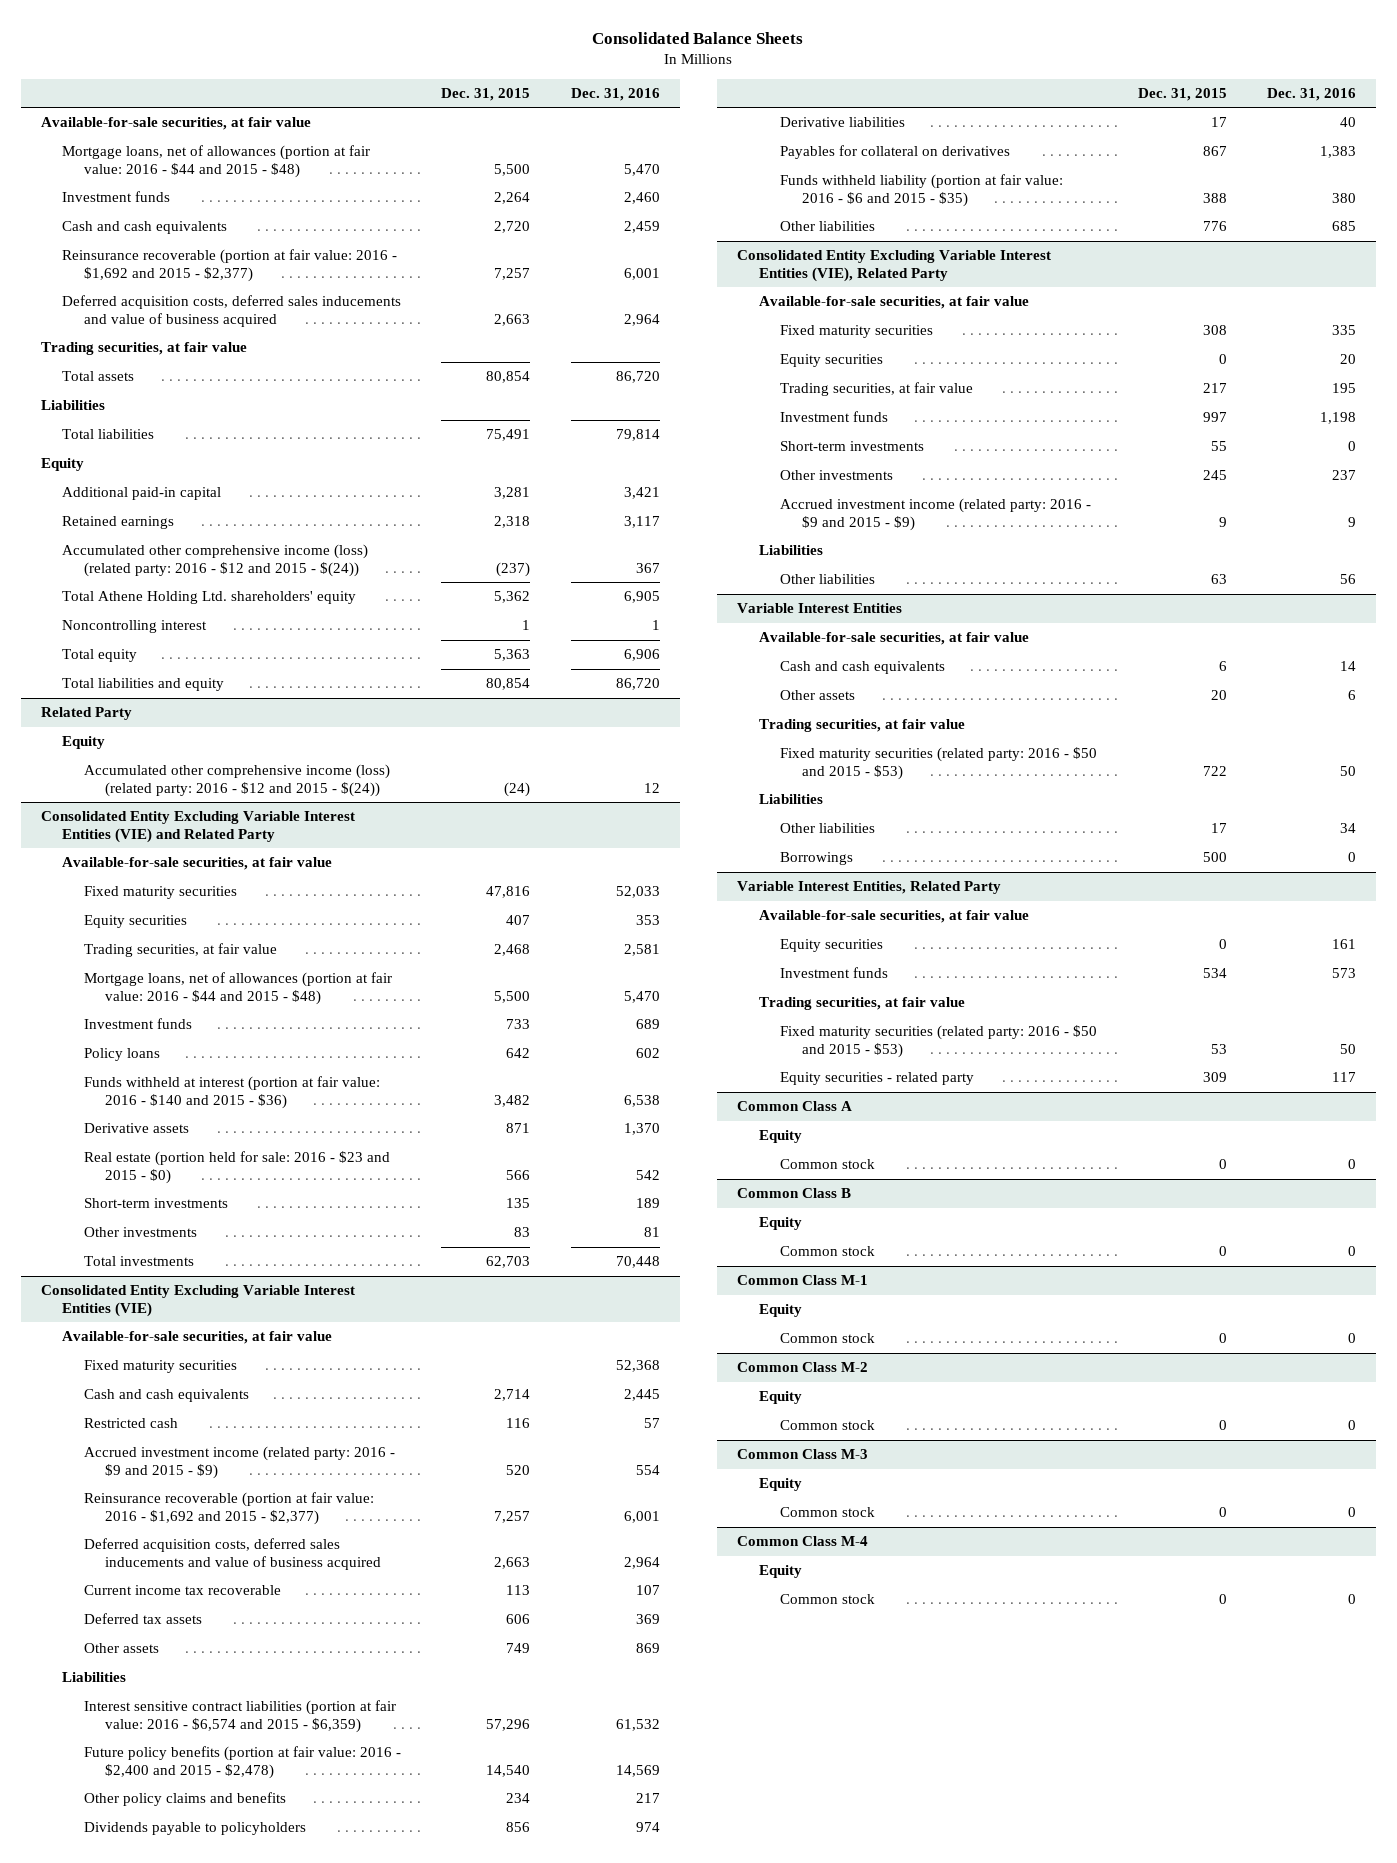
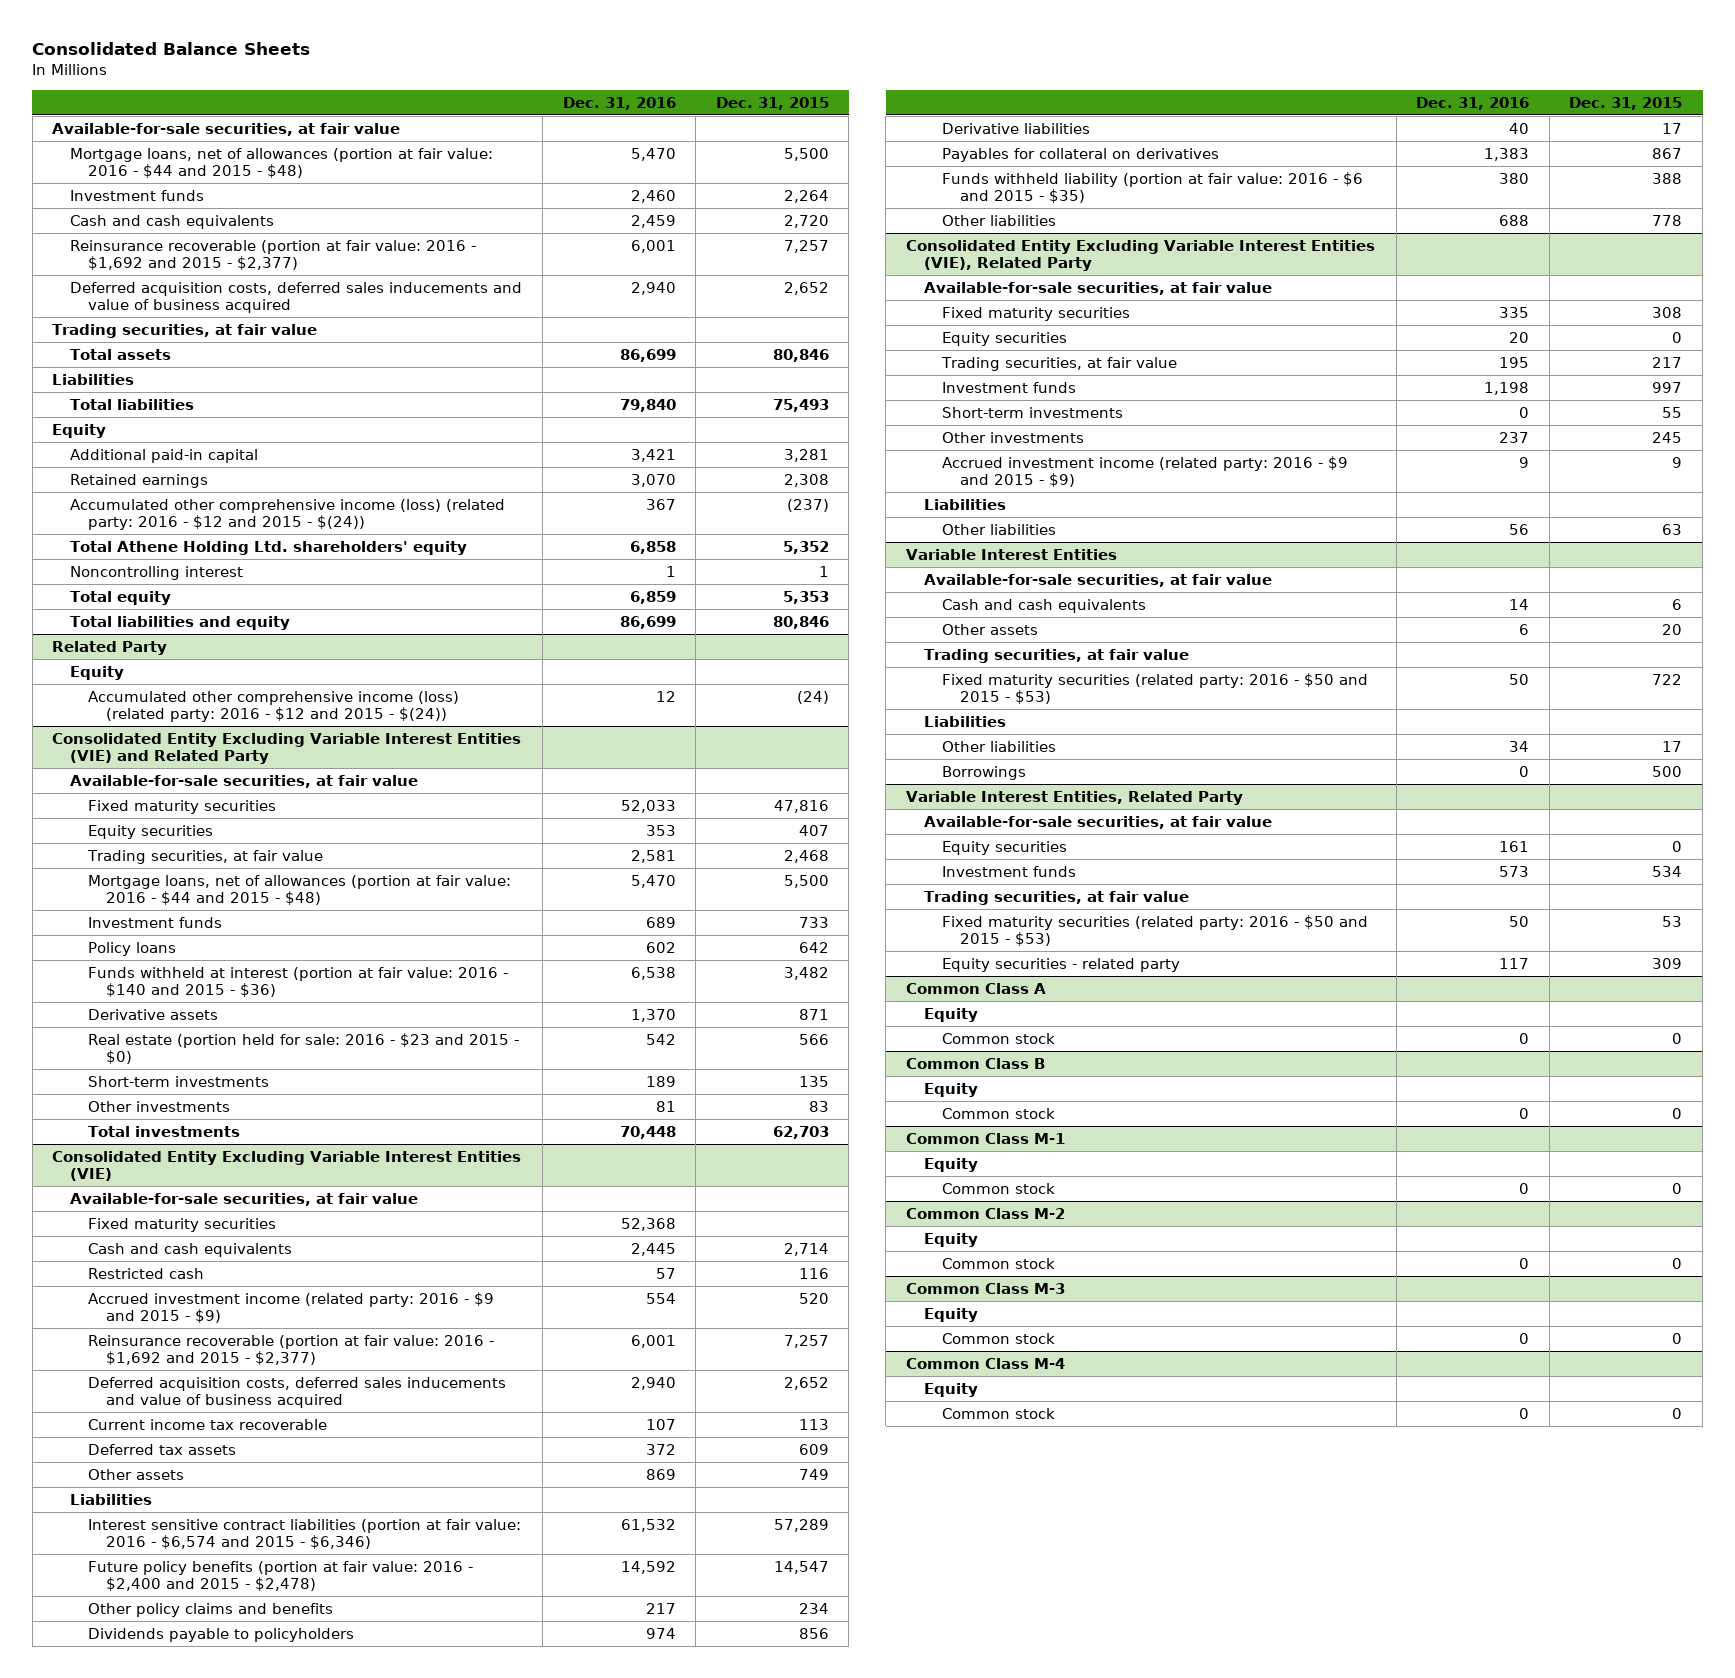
- | Dec. 31, 2015 | Dec. 31, 2016
+ | Dec. 31, 2016 | Dec. 31, 2015
- Deferred acquisition costs, deferred sales inducements and value of business acquired | 2,663 | 2,964
+ Deferred acquisition costs, deferred sales inducements and value of business acquired | 2,940 | 2,652
- Total assets | 80,854 | 86,720
+ Total assets | 86,699 | 80,846
- Total liabilities | 75,491 | 79,814
+ Total liabilities | 79,840 | 75,493
- Retained earnings | 2,318 | 3,117
+ Retained earnings | 3,070 | 2,308
- Total Athene Holding Ltd. shareholders' equity | 5,362 | 6,905
+ Total Athene Holding Ltd. shareholders' equity | 6,858 | 5,352
- Total equity | 5,363 | 6,906
- Total liabilities and equity | 80,854 | 86,720
+ Total equity | 6,859 | 5,353
+ Total liabilities and equity | 86,699 | 80,846
@ Consolidated Entity Excluding Variable Interest Entities (VIE)
- Deferred acquisition costs, deferred sales inducements and value of business acquired | 2,663 | 2,964
+ Deferred acquisition costs, deferred sales inducements and value of business acquired | 2,940 | 2,652
- Deferred tax assets | 606 | 369
+ Deferred tax assets | 372 | 609
- Interest sensitive contract liabilities (portion at fair value: 2016 - $6,574 and 2015 - $6,359) | 57,296 | 61,532
- Future policy benefits (portion at fair value: 2016 - $2,400 and 2015 - $2,478) | 14,540 | 14,569
+ Interest sensitive contract liabilities (portion at fair value: 2016 - $6,574 and 2015 - $6,346) | 61,532 | 57,289
+ Future policy benefits (portion at fair value: 2016 - $2,400 and 2015 - $2,478) | 14,592 | 14,547
- Other liabilities | 776 | 685
+ Other liabilities | 688 | 778

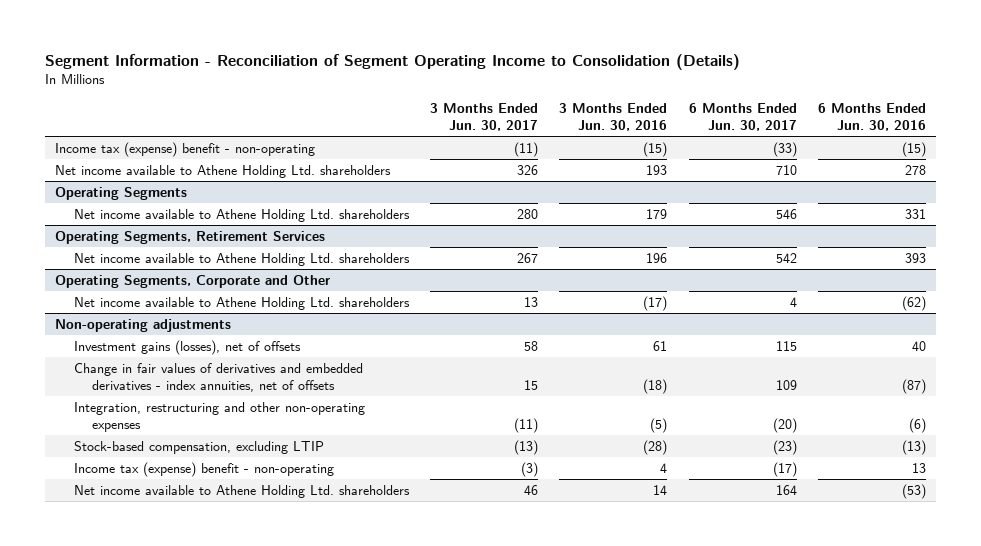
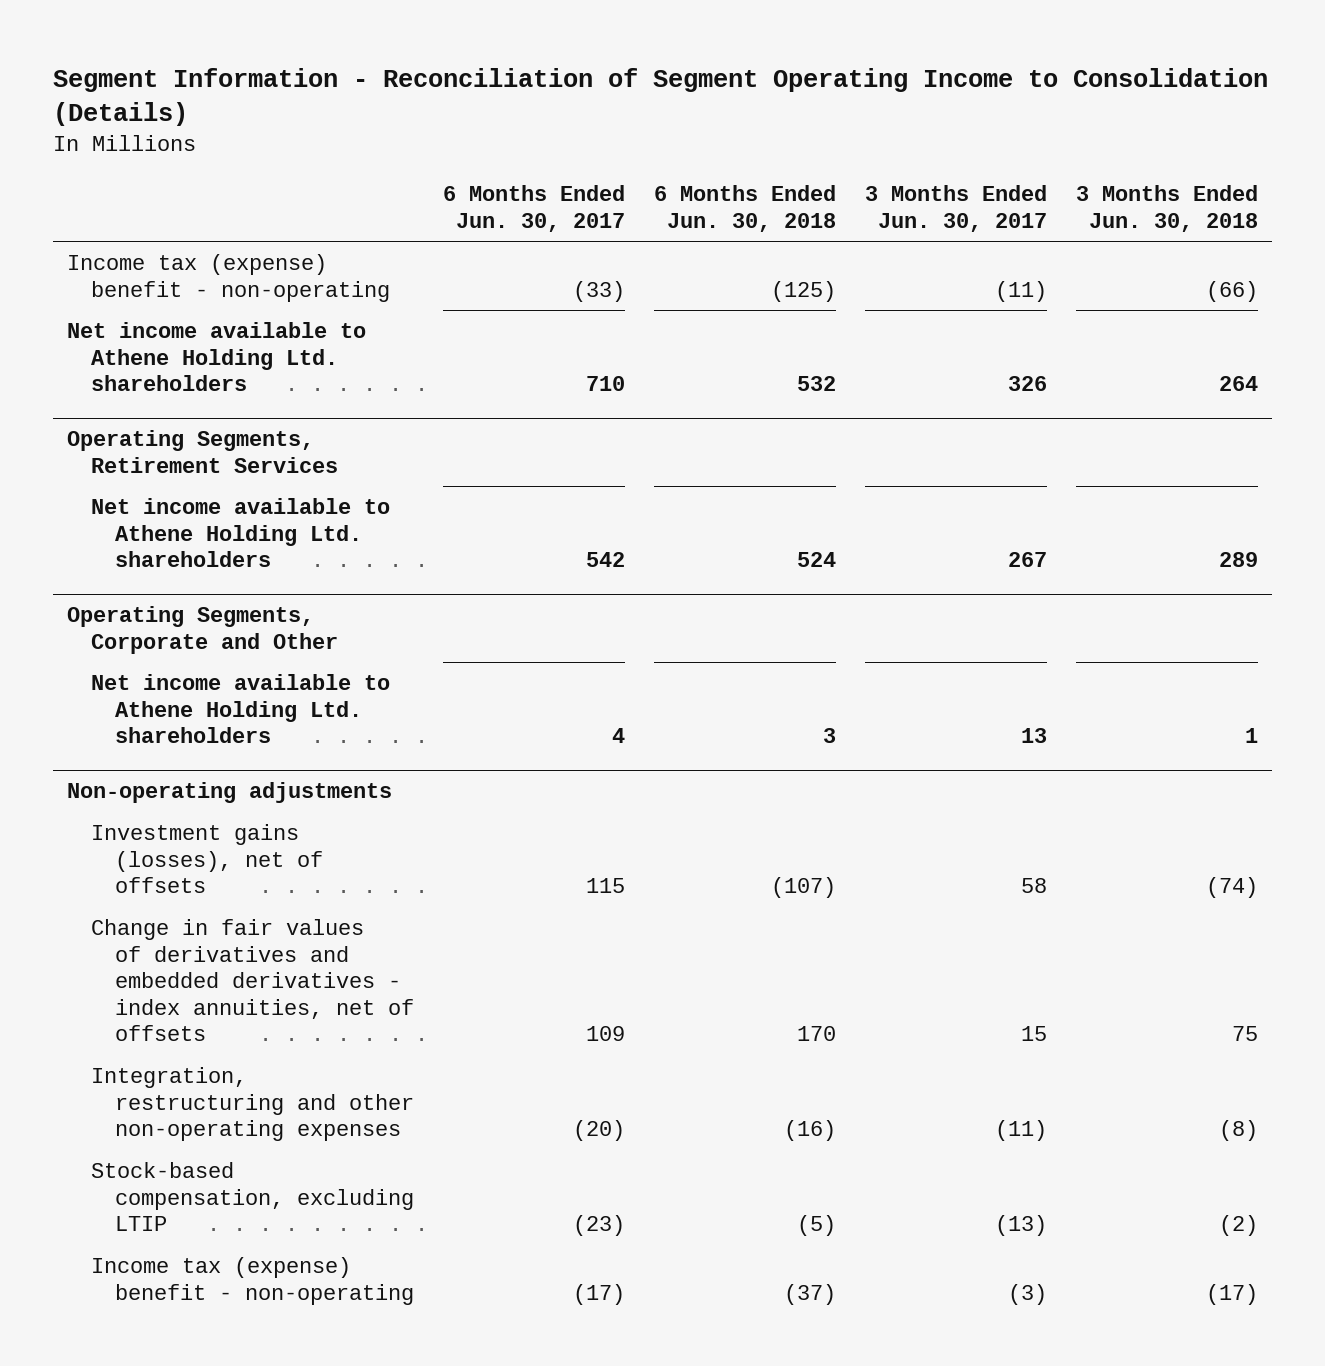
- | 3 Months Ended Jun. 30, 2017 | 3 Months Ended Jun. 30, 2016 | 6 Months Ended Jun. 30, 2017 | 6 Months Ended Jun. 30, 2016
+ | 6 Months Ended Jun. 30, 2017 | 6 Months Ended Jun. 30, 2018 | 3 Months Ended Jun. 30, 2017 | 3 Months Ended Jun. 30, 2018
- Operating Segments
- Net income available to Athene Holding Ltd. shareholders | 280 | 179 | 546 | 331
@ Non-operating adjustments
- Net income available to Athene Holding Ltd. shareholders | 46 | 14 | 164 | (53)

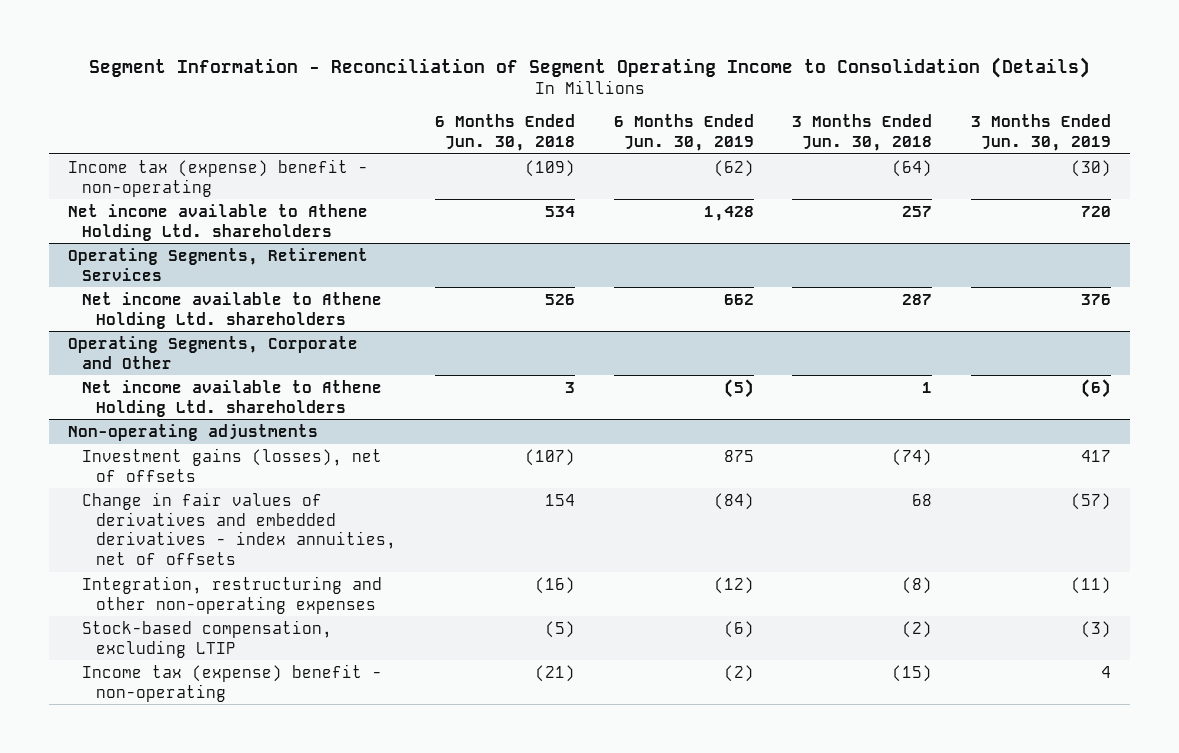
- | 6 Months Ended Jun. 30, 2017 | 6 Months Ended Jun. 30, 2018 | 3 Months Ended Jun. 30, 2017 | 3 Months Ended Jun. 30, 2018
+ | 6 Months Ended Jun. 30, 2018 | 6 Months Ended Jun. 30, 2019 | 3 Months Ended Jun. 30, 2018 | 3 Months Ended Jun. 30, 2019
- Income tax (expense) benefit - non-operating | (33) | (125) | (11) | (66)
- Net income available to Athene Holding Ltd. shareholders | 710 | 532 | 326 | 264
+ Income tax (expense) benefit - non-operating | (109) | (62) | (64) | (30)
+ Net income available to Athene Holding Ltd. shareholders | 534 | 1,428 | 257 | 720
@ Operating Segments, Retirement Services
- Net income available to Athene Holding Ltd. shareholders | 542 | 524 | 267 | 289
+ Net income available to Athene Holding Ltd. shareholders | 526 | 662 | 287 | 376
@ Non-operating adjustments
- Change in fair values of derivatives and embedded derivatives - index annuities, net of offsets | 109 | 170 | 15 | 75
+ Change in fair values of derivatives and embedded derivatives - index annuities, net of offsets | 154 | (84) | 68 | (57)
- Income tax (expense) benefit - non-operating | (17) | (37) | (3) | (17)
+ Income tax (expense) benefit - non-operating | (21) | (2) | (15) | 4

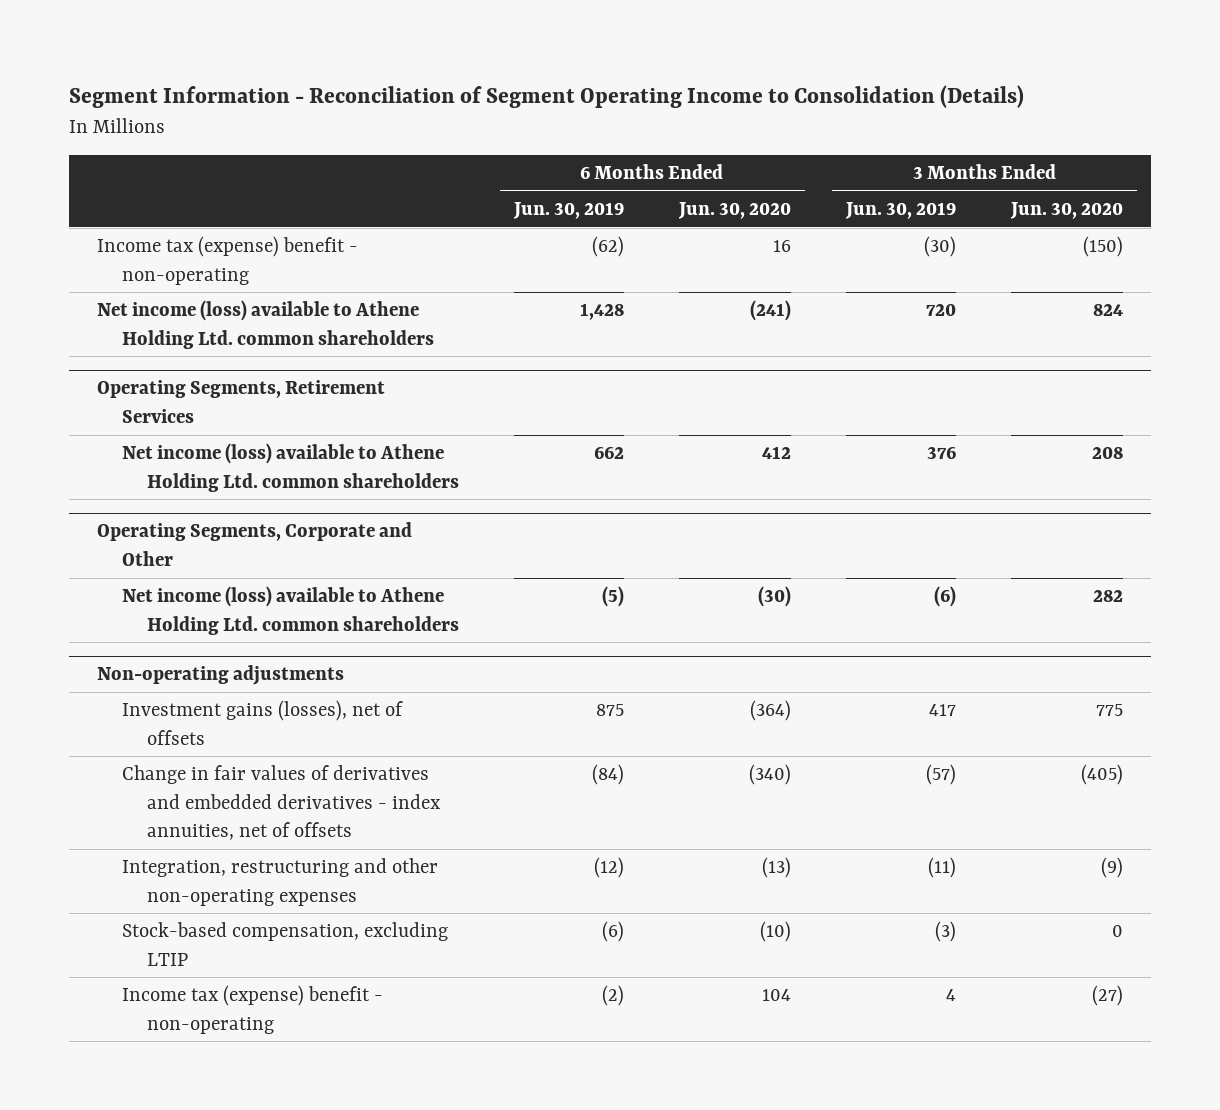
- | 6 Months Ended Jun. 30, 2018 | 6 Months Ended Jun. 30, 2019 | 3 Months Ended Jun. 30, 2018 | 3 Months Ended Jun. 30, 2019
+ | 6 Months Ended Jun. 30, 2019 | 6 Months Ended Jun. 30, 2020 | 3 Months Ended Jun. 30, 2019 | 3 Months Ended Jun. 30, 2020
- Net income available to Athene Holding Ltd. shareholders | 534 | 1,428 | 257 | 720
+ Net income (loss) available to Athene Holding Ltd. common shareholders | 1,428 | (241) | 720 | 824
@ Operating Segments, Retirement Services
- Net income available to Athene Holding Ltd. shareholders | 526 | 662 | 287 | 376
+ Net income (loss) available to Athene Holding Ltd. common shareholders | 662 | 412 | 376 | 208
@ Operating Segments, Corporate and Other
- Net income available to Athene Holding Ltd. shareholders | 3 | (5) | 1 | (6)
+ Net income (loss) available to Athene Holding Ltd. common shareholders | (5) | (30) | (6) | 282

